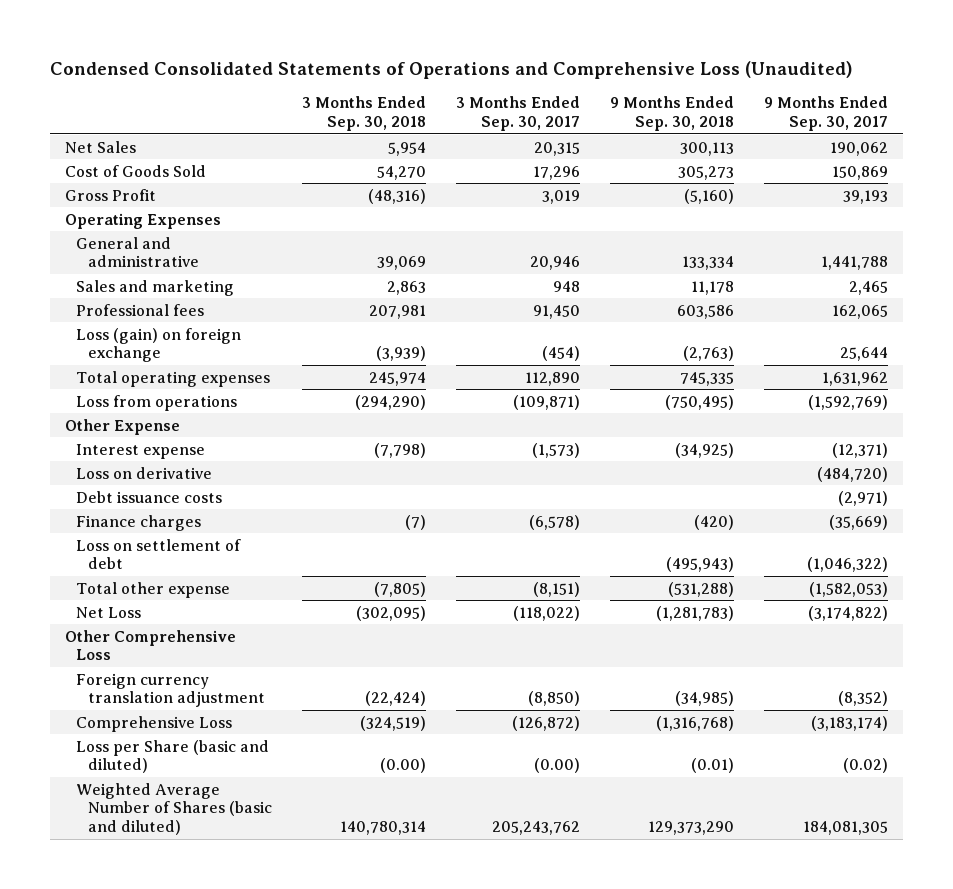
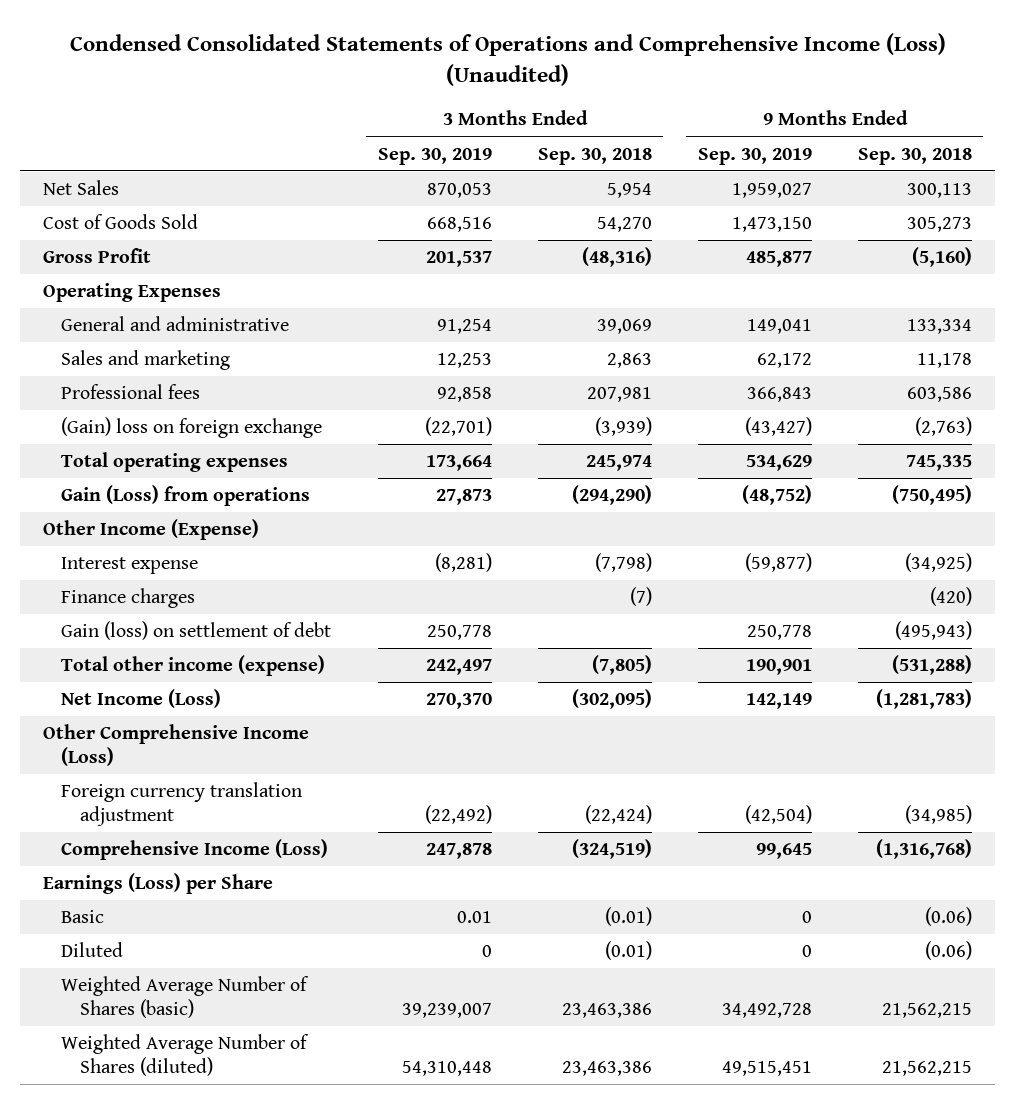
- Condensed Consolidated Statements of Operations and Comprehensive Loss (Unaudited)
+ Condensed Consolidated Statements of Operations and Comprehensive Income (Loss) (Unaudited)
- | 3 Months Ended Sep. 30, 2018 | 3 Months Ended Sep. 30, 2017 | 9 Months Ended Sep. 30, 2018 | 9 Months Ended Sep. 30, 2017
+ | 3 Months Ended Sep. 30, 2019 | 3 Months Ended Sep. 30, 2018 | 9 Months Ended Sep. 30, 2019 | 9 Months Ended Sep. 30, 2018
- Loss (gain) on foreign exchange | (3,939) | (454) | (2,763) | 25,644
+ (Gain) loss on foreign exchange | (22,701) | (3,939) | (43,427) | (2,763)
- Loss from operations | (294,290) | (109,871) | (750,495) | (1,592,769)
- Other Expense
+ Gain (Loss) from operations | 27,873 | (294,290) | (48,752) | (750,495)
+ Other Income (Expense)
- Loss on derivative | | | | (484,720)
- Debt issuance costs | | | | (2,971)
- Loss on settlement of debt | | | (495,943) | (1,046,322)
- Total other expense | (7,805) | (8,151) | (531,288) | (1,582,053)
- Net Loss | (302,095) | (118,022) | (1,281,783) | (3,174,822)
- Other Comprehensive Loss
+ Gain (loss) on settlement of debt | 250,778 | | 250,778 | (495,943)
+ Total other income (expense) | 242,497 | (7,805) | 190,901 | (531,288)
+ Net Income (Loss) | 270,370 | (302,095) | 142,149 | (1,281,783)
+ Other Comprehensive Income (Loss)
- Comprehensive Loss | (324,519) | (126,872) | (1,316,768) | (3,183,174)
- Loss per Share (basic and diluted) | (0.00) | (0.00) | (0.01) | (0.02)
- Weighted Average Number of Shares (basic and diluted) | 140,780,314 | 205,243,762 | 129,373,290 | 184,081,305
+ Comprehensive Income (Loss) | 247,878 | (324,519) | 99,645 | (1,316,768)
+ Earnings (Loss) per Share
+ Basic | 0.01 | (0.01) | 0 | (0.06)
+ Diluted | 0 | (0.01) | 0 | (0.06)
+ Weighted Average Number of Shares (basic) | 39,239,007 | 23,463,386 | 34,492,728 | 21,562,215
+ Weighted Average Number of Shares (diluted) | 54,310,448 | 23,463,386 | 49,515,451 | 21,562,215

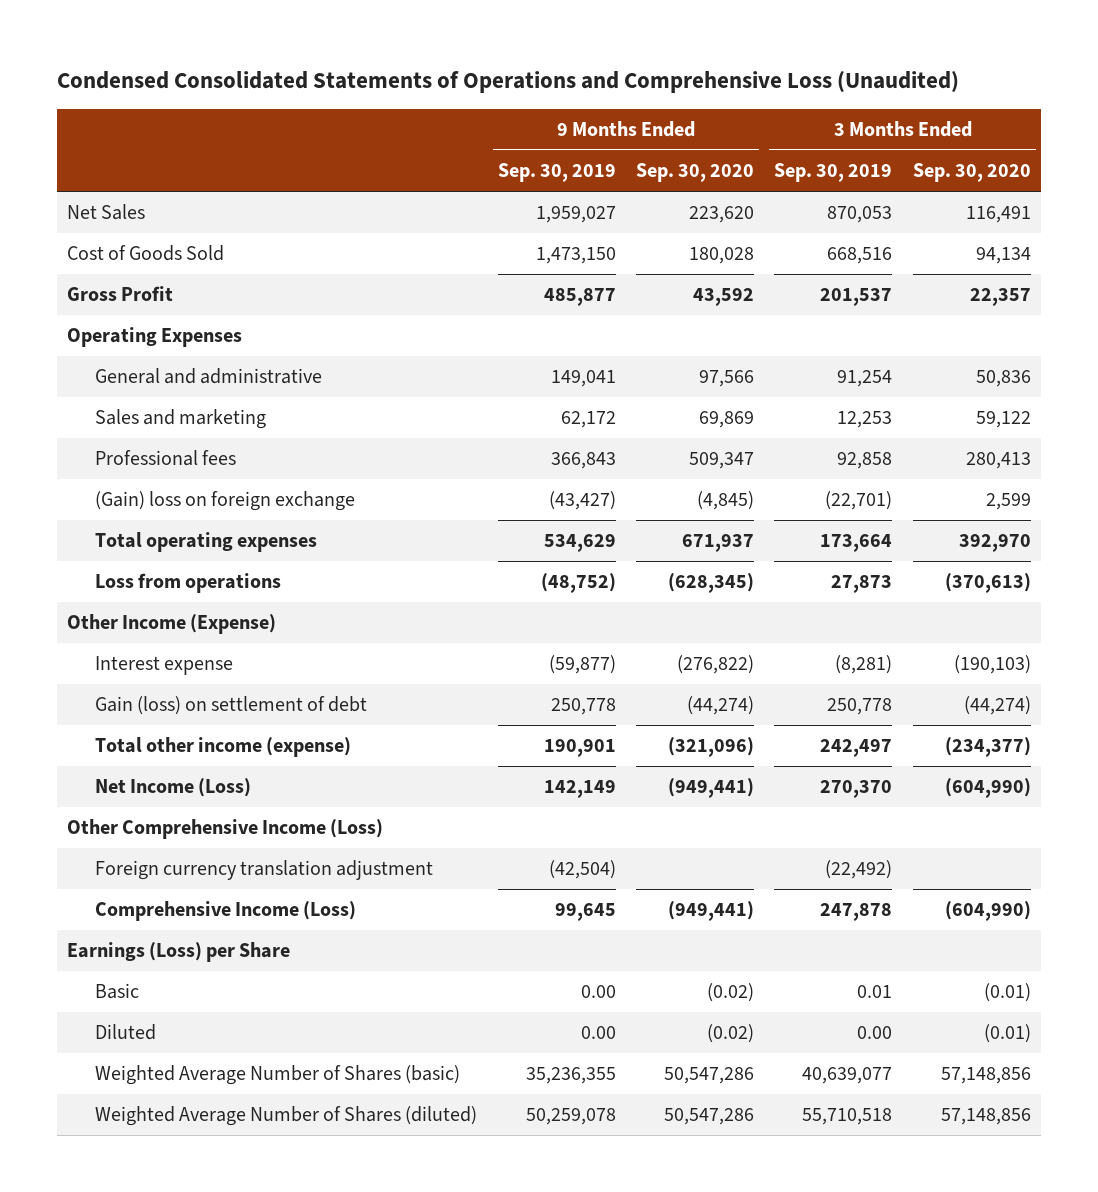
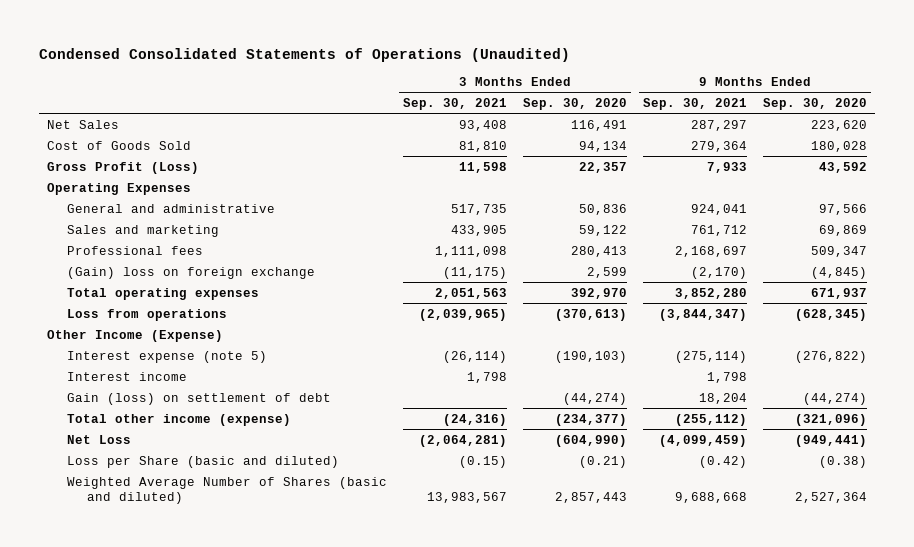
- Condensed Consolidated Statements of Operations and Comprehensive Loss (Unaudited)
+ Condensed Consolidated Statements of Operations (Unaudited)
- | 9 Months Ended Sep. 30, 2019 | 9 Months Ended Sep. 30, 2020 | 3 Months Ended Sep. 30, 2019 | 3 Months Ended Sep. 30, 2020
+ | 3 Months Ended Sep. 30, 2021 | 3 Months Ended Sep. 30, 2020 | 9 Months Ended Sep. 30, 2021 | 9 Months Ended Sep. 30, 2020
- Gross Profit | 485,877 | 43,592 | 201,537 | 22,357
+ Gross Profit (Loss) | 11,598 | 22,357 | 7,933 | 43,592
- Interest expense | (59,877) | (276,822) | (8,281) | (190,103)
+ Interest expense (note 5) | (26,114) | (190,103) | (275,114) | (276,822)
+ Interest income | 1,798 | | 1,798 |
- Net Income (Loss) | 142,149 | (949,441) | 270,370 | (604,990)
- Other Comprehensive Income (Loss)
- Foreign currency translation adjustment | (42,504) | | (22,492) |
- Comprehensive Income (Loss) | 99,645 | (949,441) | 247,878 | (604,990)
- Earnings (Loss) per Share
- Basic | 0.00 | (0.02) | 0.01 | (0.01)
- Diluted | 0.00 | (0.02) | 0.00 | (0.01)
- Weighted Average Number of Shares (basic) | 35,236,355 | 50,547,286 | 40,639,077 | 57,148,856
- Weighted Average Number of Shares (diluted) | 50,259,078 | 50,547,286 | 55,710,518 | 57,148,856
+ Net Loss | (2,064,281) | (604,990) | (4,099,459) | (949,441)
+ Loss per Share (basic and diluted) | (0.15) | (0.21) | (0.42) | (0.38)
+ Weighted Average Number of Shares (basic and diluted) | 13,983,567 | 2,857,443 | 9,688,668 | 2,527,364

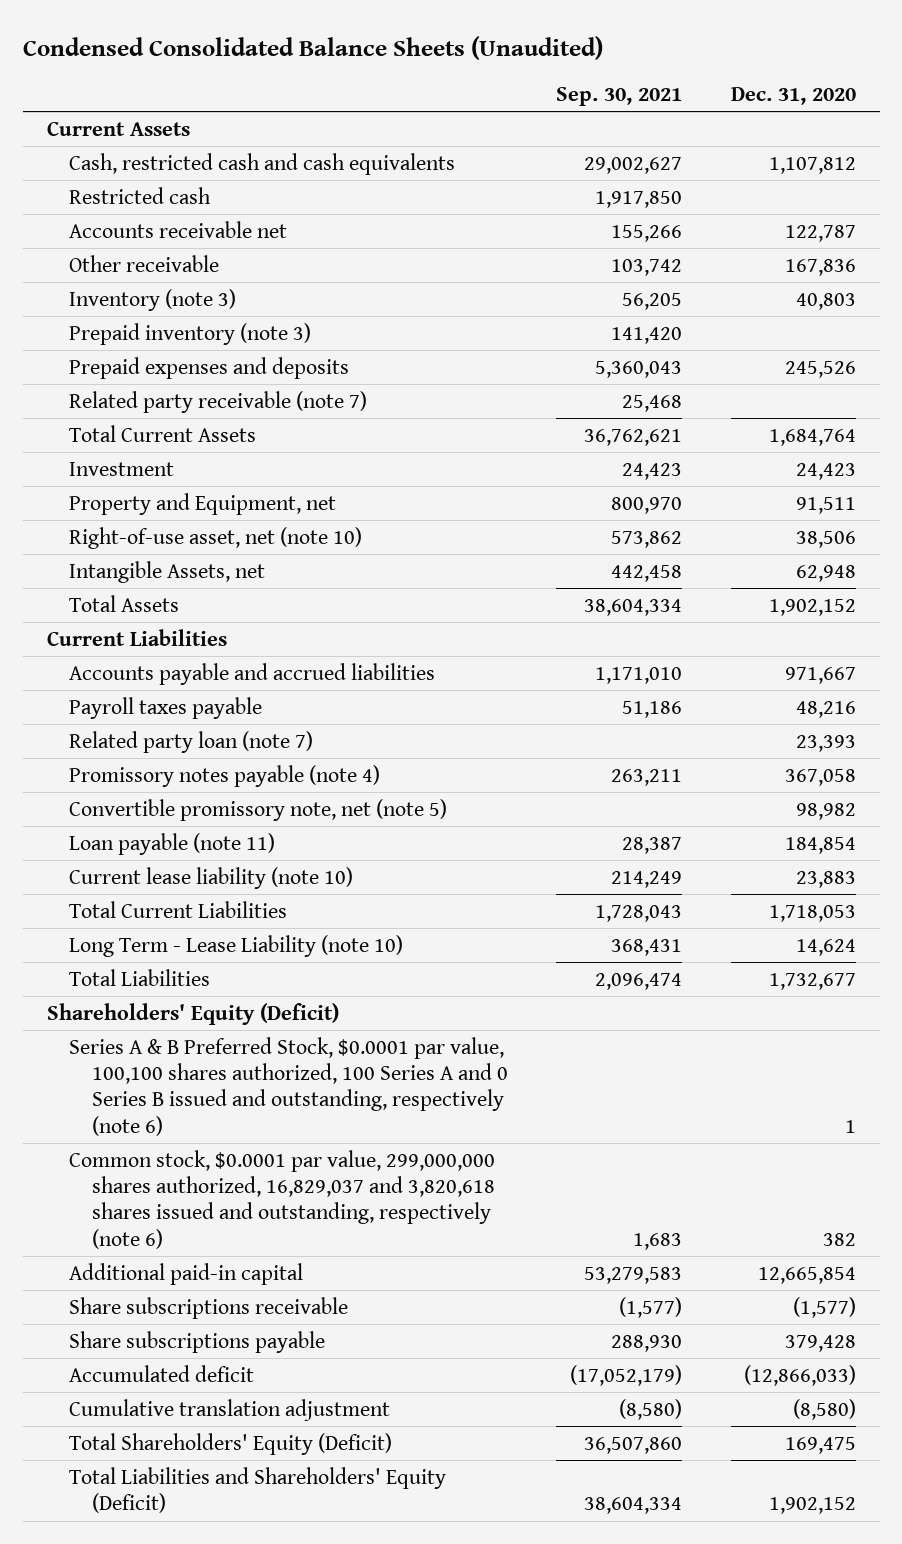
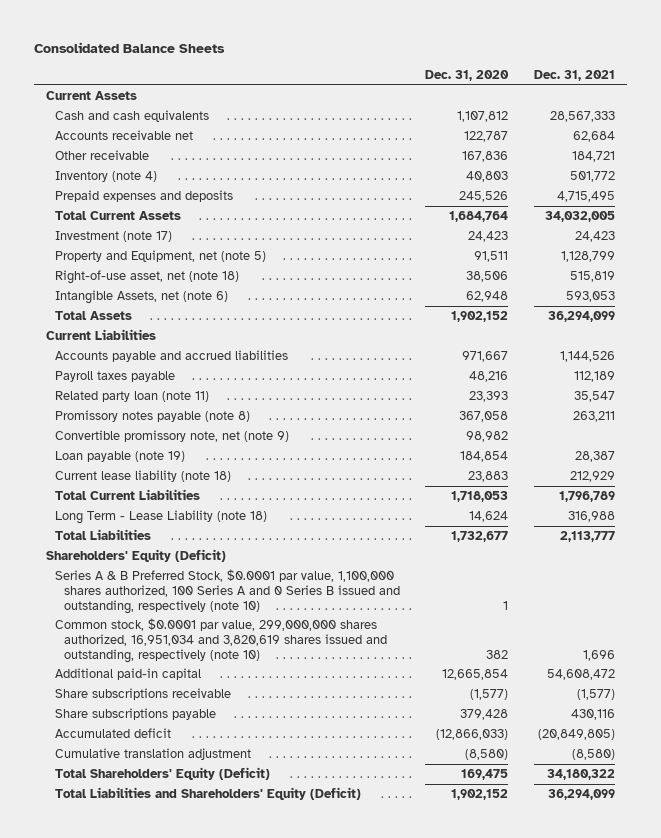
- Condensed Consolidated Balance Sheets (Unaudited)
+ Consolidated Balance Sheets
- | Sep. 30, 2021 | Dec. 31, 2020
+ | Dec. 31, 2020 | Dec. 31, 2021
- Cash, restricted cash and cash equivalents | 29,002,627 | 1,107,812
- Restricted cash | 1,917,850 |
+ Cash and cash equivalents | 1,107,812 | 28,567,333
- Inventory (note 3) | 56,205 | 40,803
- Prepaid inventory (note 3) | 141,420 |
+ Inventory (note 4) | 40,803 | 501,772
- Related party receivable (note 7) | 25,468 |
- Investment | 24,423 | 24,423
- Property and Equipment, net | 800,970 | 91,511
- Right-of-use asset, net (note 10) | 573,862 | 38,506
- Intangible Assets, net | 442,458 | 62,948
+ Investment (note 17) | 24,423 | 24,423
+ Property and Equipment, net (note 5) | 91,511 | 1,128,799
+ Right-of-use asset, net (note 18) | 38,506 | 515,819
+ Intangible Assets, net (note 6) | 62,948 | 593,053
- Related party loan (note 7) | | 23,393
- Promissory notes payable (note 4) | 263,211 | 367,058
- Convertible promissory note, net (note 5) | | 98,982
- Loan payable (note 11) | 28,387 | 184,854
- Current lease liability (note 10) | 214,249 | 23,883
+ Related party loan (note 11) | 23,393 | 35,547
+ Promissory notes payable (note 8) | 367,058 | 263,211
+ Convertible promissory note, net (note 9) | 98,982 |
+ Loan payable (note 19) | 184,854 | 28,387
+ Current lease liability (note 18) | 23,883 | 212,929
- Long Term - Lease Liability (note 10) | 368,431 | 14,624
+ Long Term - Lease Liability (note 18) | 14,624 | 316,988
- Series A & B Preferred Stock, $0.0001 par value, 100,100 shares authorized, 100 Series A and 0 Series B issued and outstanding, respectively (note 6) | | 1
- Common stock, $0.0001 par value, 299,000,000 shares authorized, 16,829,037 and 3,820,618 shares issued and outstanding, respectively (note 6) | 1,683 | 382
+ Series A & B Preferred Stock, $0.0001 par value, 1,100,000 shares authorized, 100 Series A and 0 Series B issued and outstanding, respectively (note 10) | 1 |
+ Common stock, $0.0001 par value, 299,000,000 shares authorized, 16,951,034 and 3,820,619 shares issued and outstanding, respectively (note 10) | 382 | 1,696

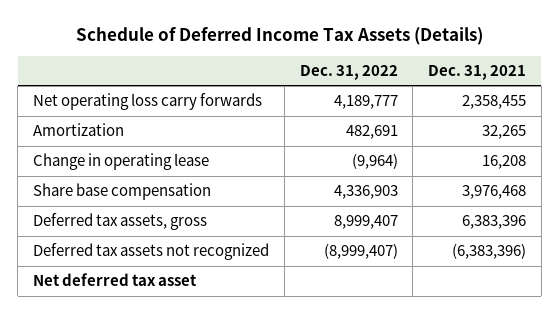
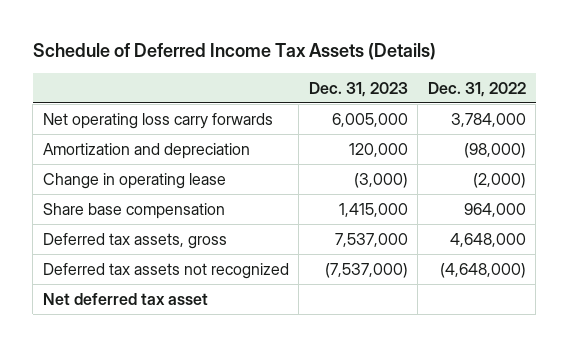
- | Dec. 31, 2022 | Dec. 31, 2021
+ | Dec. 31, 2023 | Dec. 31, 2022
- Net operating loss carry forwards | 4,189,777 | 2,358,455
- Amortization | 482,691 | 32,265
- Change in operating lease | (9,964) | 16,208
- Share base compensation | 4,336,903 | 3,976,468
- Deferred tax assets, gross | 8,999,407 | 6,383,396
- Deferred tax assets not recognized | (8,999,407) | (6,383,396)
+ Net operating loss carry forwards | 6,005,000 | 3,784,000
+ Amortization and depreciation | 120,000 | (98,000)
+ Change in operating lease | (3,000) | (2,000)
+ Share base compensation | 1,415,000 | 964,000
+ Deferred tax assets, gross | 7,537,000 | 4,648,000
+ Deferred tax assets not recognized | (7,537,000) | (4,648,000)

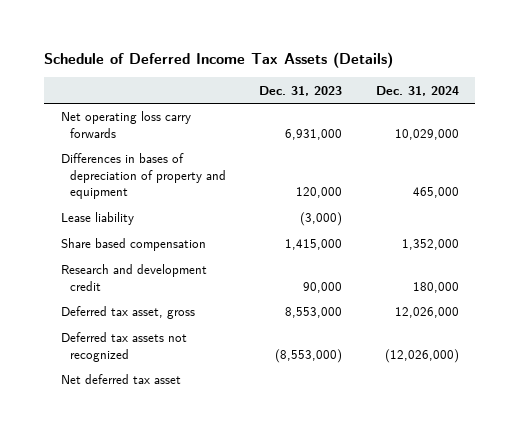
- | Dec. 31, 2023 | Dec. 31, 2022
+ | Dec. 31, 2023 | Dec. 31, 2024
- Net operating loss carry forwards | 6,005,000 | 3,784,000
- Amortization and depreciation | 120,000 | (98,000)
- Change in operating lease | (3,000) | (2,000)
- Share base compensation | 1,415,000 | 964,000
- Deferred tax assets, gross | 7,537,000 | 4,648,000
- Deferred tax assets not recognized | (7,537,000) | (4,648,000)
+ Net operating loss carry forwards | 6,931,000 | 10,029,000
+ Differences in bases of depreciation of property and equipment | 120,000 | 465,000
+ Lease liability | (3,000) |
+ Share based compensation | 1,415,000 | 1,352,000
+ Research and development credit | 90,000 | 180,000
+ Deferred tax asset, gross | 8,553,000 | 12,026,000
+ Deferred tax assets not recognized | (8,553,000) | (12,026,000)

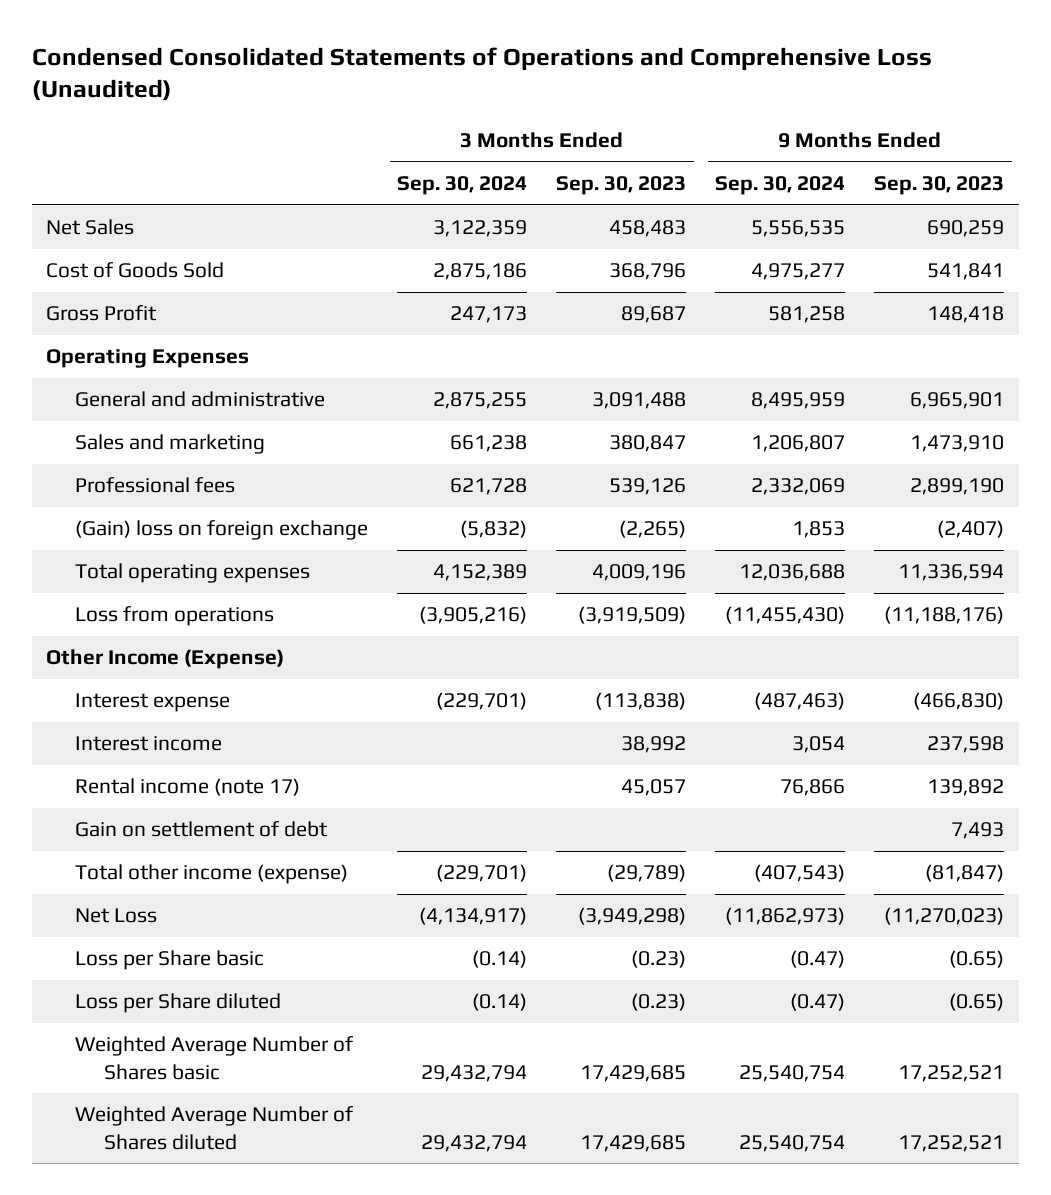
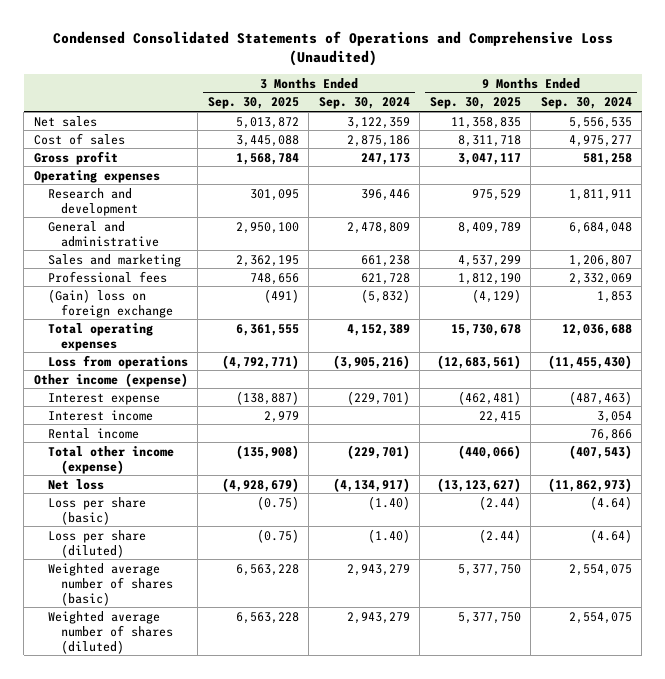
- | 3 Months Ended Sep. 30, 2024 | 3 Months Ended Sep. 30, 2023 | 9 Months Ended Sep. 30, 2024 | 9 Months Ended Sep. 30, 2023
+ | 3 Months Ended Sep. 30, 2025 | 3 Months Ended Sep. 30, 2024 | 9 Months Ended Sep. 30, 2025 | 9 Months Ended Sep. 30, 2024
- Net Sales | 3,122,359 | 458,483 | 5,556,535 | 690,259
- Cost of Goods Sold | 2,875,186 | 368,796 | 4,975,277 | 541,841
- Gross Profit | 247,173 | 89,687 | 581,258 | 148,418
- Operating Expenses
- General and administrative | 2,875,255 | 3,091,488 | 8,495,959 | 6,965,901
+ Net sales | 5,013,872 | 3,122,359 | 11,358,835 | 5,556,535
+ Cost of sales | 3,445,088 | 2,875,186 | 8,311,718 | 4,975,277
+ Gross profit | 1,568,784 | 247,173 | 3,047,117 | 581,258
+ Operating expenses
+ Research and development | 301,095 | 396,446 | 975,529 | 1,811,911
+ General and administrative | 2,950,100 | 2,478,809 | 8,409,789 | 6,684,048
- Other Income (Expense)
+ Other income (expense)
- Rental income (note 17) | | 45,057 | 76,866 | 139,892
- Gain on settlement of debt | | | | 7,493
+ Rental income | | | | 76,866
- Net Loss | (4,134,917) | (3,949,298) | (11,862,973) | (11,270,023)
- Loss per Share basic | (0.14) | (0.23) | (0.47) | (0.65)
- Loss per Share diluted | (0.14) | (0.23) | (0.47) | (0.65)
- Weighted Average Number of Shares basic | 29,432,794 | 17,429,685 | 25,540,754 | 17,252,521
- Weighted Average Number of Shares diluted | 29,432,794 | 17,429,685 | 25,540,754 | 17,252,521
+ Net loss | (4,928,679) | (4,134,917) | (13,123,627) | (11,862,973)
+ Loss per share (basic) | (0.75) | (1.40) | (2.44) | (4.64)
+ Loss per share (diluted) | (0.75) | (1.40) | (2.44) | (4.64)
+ Weighted average number of shares (basic) | 6,563,228 | 2,943,279 | 5,377,750 | 2,554,075
+ Weighted average number of shares (diluted) | 6,563,228 | 2,943,279 | 5,377,750 | 2,554,075

